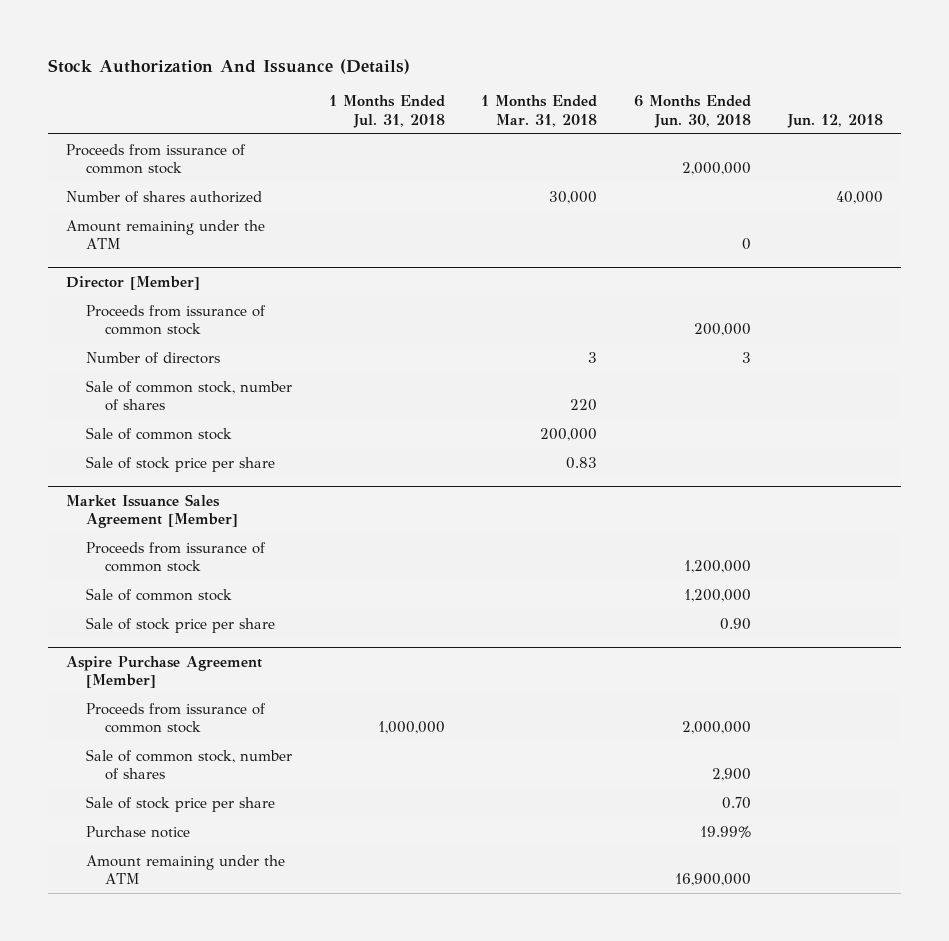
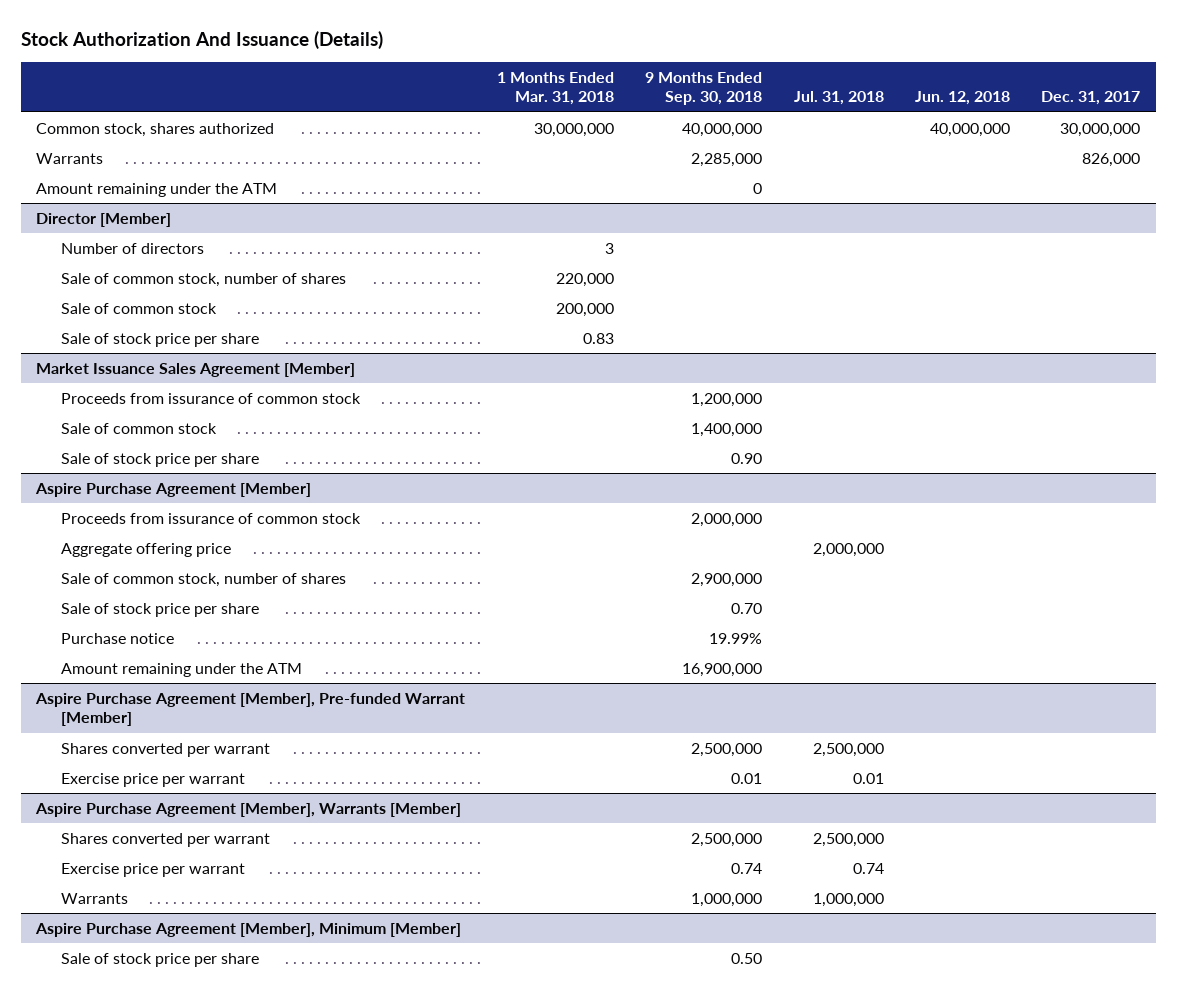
- | 1 Months Ended Jul. 31, 2018 | 1 Months Ended Mar. 31, 2018 | 6 Months Ended Jun. 30, 2018 | Jun. 12, 2018
+ | 1 Months Ended Mar. 31, 2018 | 9 Months Ended Sep. 30, 2018 | Jul. 31, 2018 | Jun. 12, 2018 | Dec. 31, 2017
- Proceeds from issurance of common stock | | | 2,000,000 |
- Number of shares authorized | | 30,000 | | 40,000
+ Common stock, shares authorized | 30,000,000 | 40,000,000 | | 40,000,000 | 30,000,000
+ Warrants | | 2,285,000 | | | 826,000
@ Director [Member]
- Proceeds from issurance of common stock | | | 200,000 |
- Sale of common stock, number of shares | | 220 | |
+ Sale of common stock, number of shares | 220,000 | | | |
@ Aspire Purchase Agreement [Member]
+ Aggregate offering price | | | 2,000,000 | |
+ Aspire Purchase Agreement [Member], Pre-funded Warrant [Member]
+ Shares converted per warrant | | 2,500,000 | 2,500,000 | |
+ Exercise price per warrant | | 0.01 | 0.01 | |
+ Aspire Purchase Agreement [Member], Warrants [Member]
+ Shares converted per warrant | | 2,500,000 | 2,500,000 | |
+ Exercise price per warrant | | 0.74 | 0.74 | |
+ Warrants | | 1,000,000 | 1,000,000 | |
+ Aspire Purchase Agreement [Member], Minimum [Member]
+ Sale of stock price per share | | 0.50 | | |

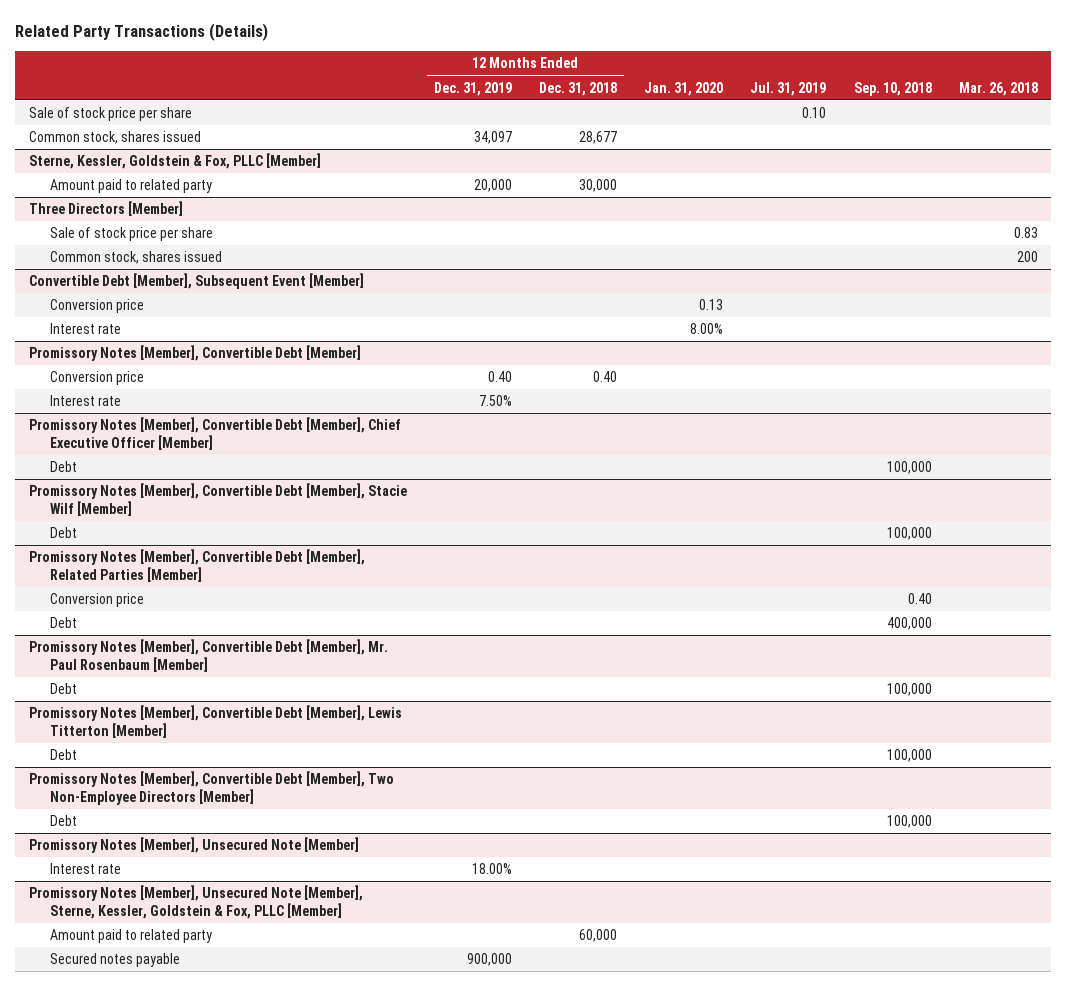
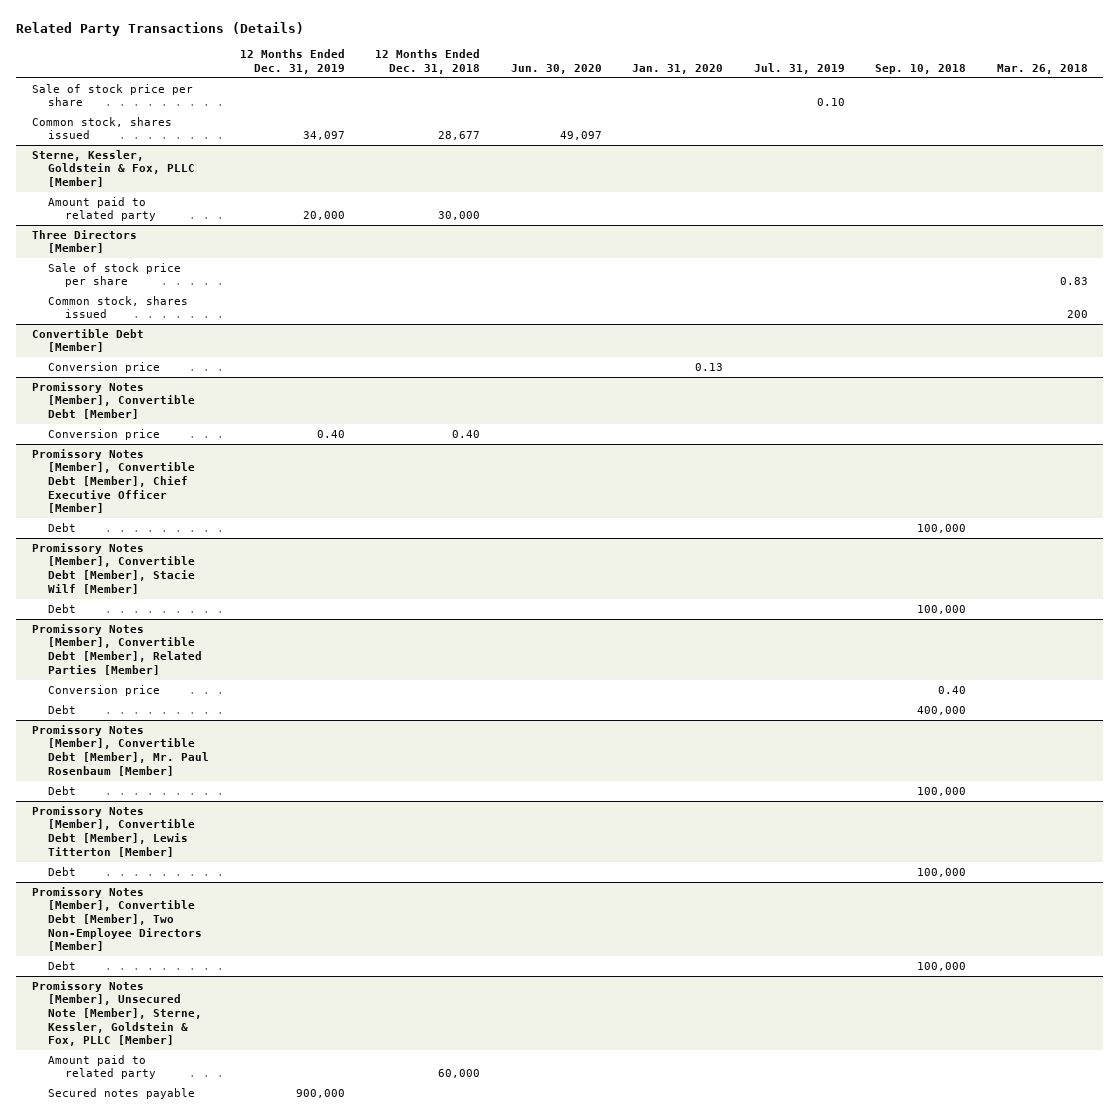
- | 12 Months Ended Dec. 31, 2019 | 12 Months Ended Dec. 31, 2018 | Jan. 31, 2020 | Jul. 31, 2019 | Sep. 10, 2018 | Mar. 26, 2018
+ | 12 Months Ended Dec. 31, 2019 | 12 Months Ended Dec. 31, 2018 | Jun. 30, 2020 | Jan. 31, 2020 | Jul. 31, 2019 | Sep. 10, 2018 | Mar. 26, 2018
- Convertible Debt [Member], Subsequent Event [Member]
+ Convertible Debt [Member]
- Interest rate | | | 8.00% | | |
@ Promissory Notes [Member], Convertible Debt [Member]
- Interest rate | 7.50% | | | | |
- Promissory Notes [Member], Unsecured Note [Member]
- Interest rate | 18.00% | | | | |

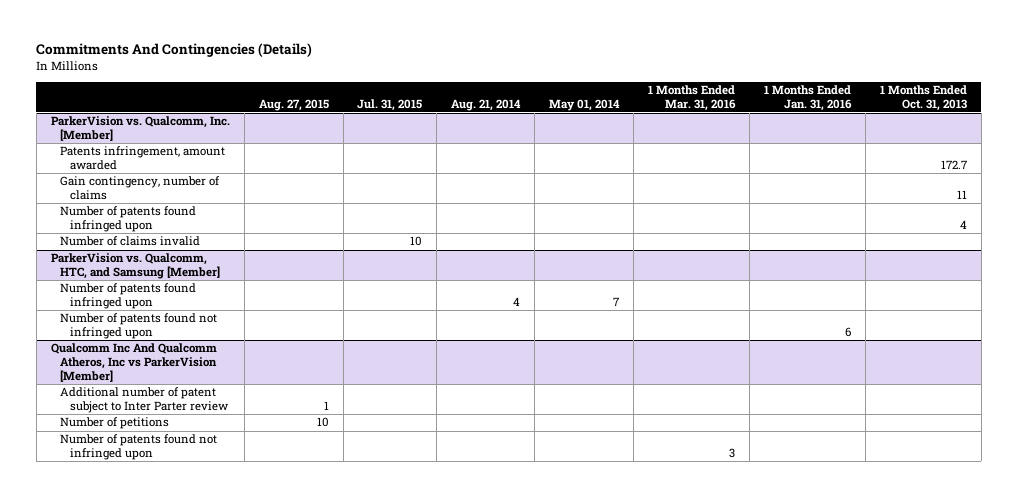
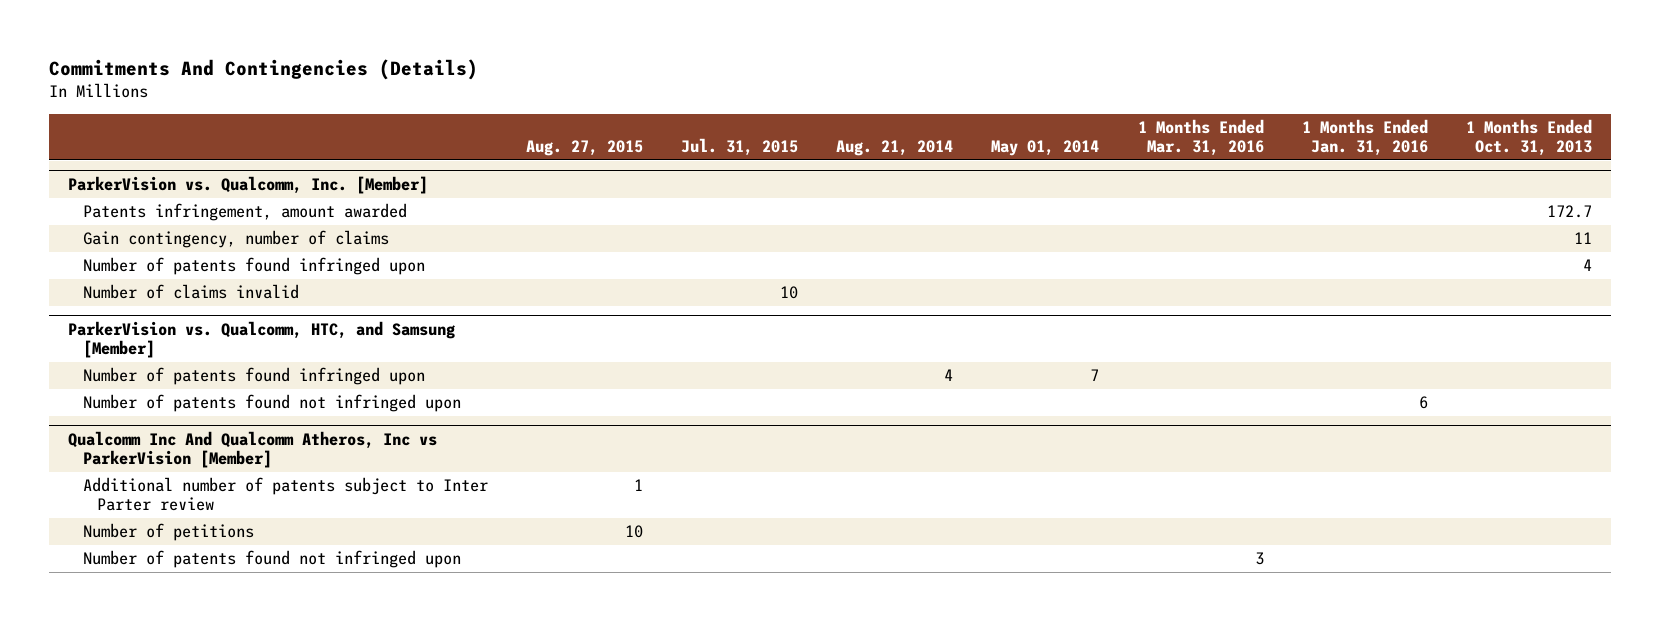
@ Qualcomm Inc And Qualcomm Atheros, Inc vs ParkerVision [Member]
- Additional number of patent subject to Inter Parter review | 1 | | | | | |
+ Additional number of patents subject to Inter Parter review | 1 | | | | | |

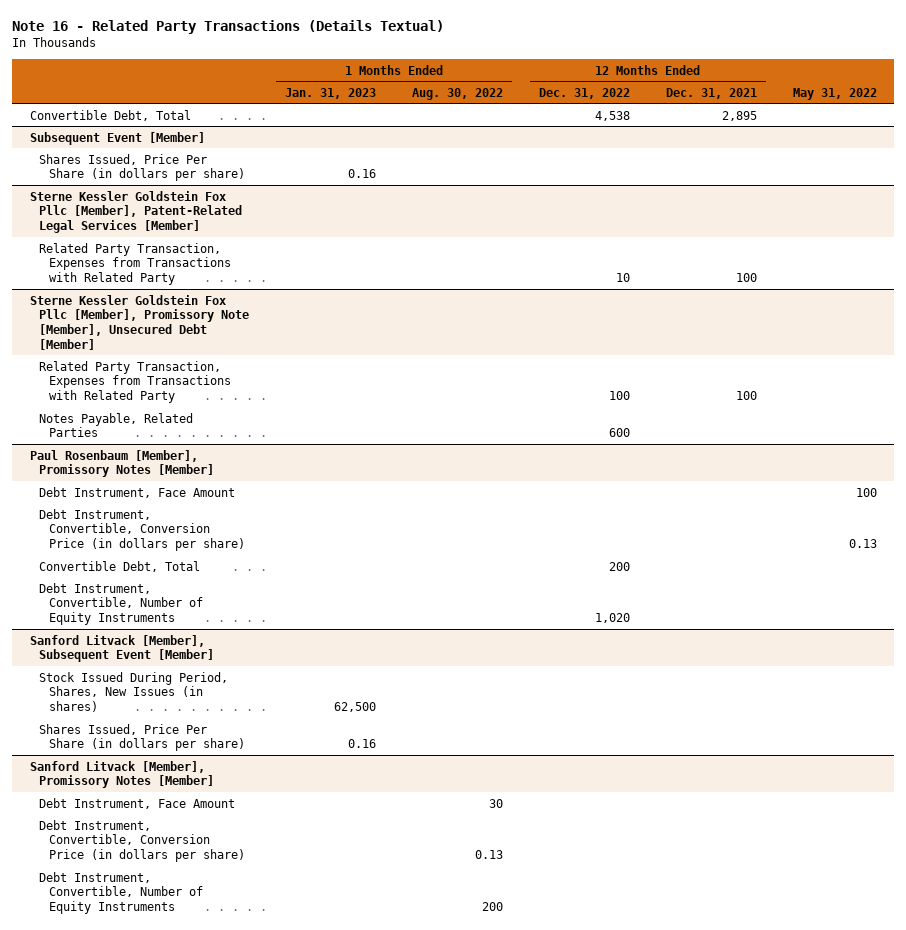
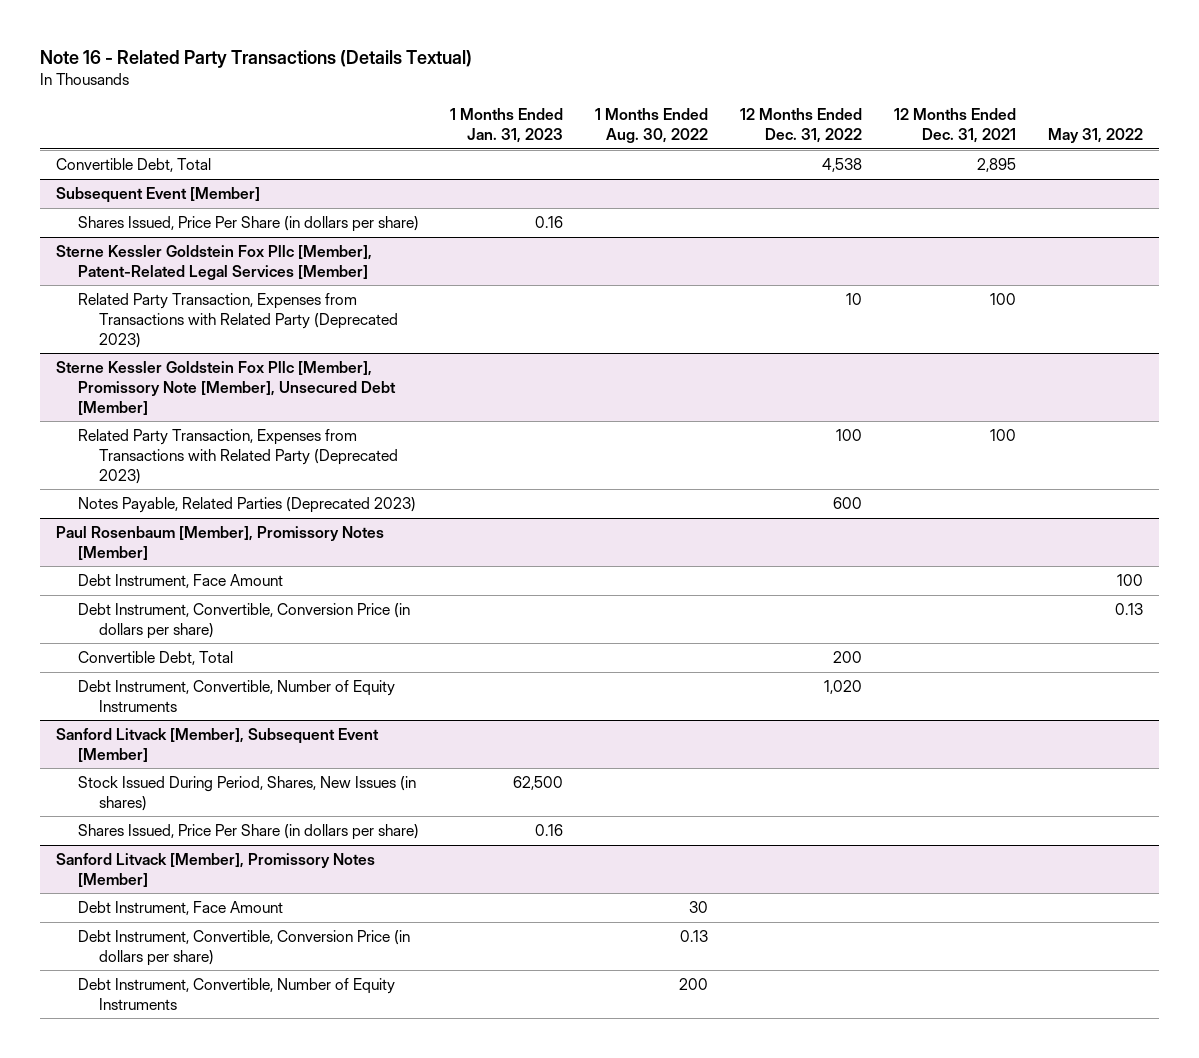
@ Sterne Kessler Goldstein Fox Pllc [Member], Patent-Related Legal Services [Member]
- Related Party Transaction, Expenses from Transactions with Related Party | | | 10 | 100 |
+ Related Party Transaction, Expenses from Transactions with Related Party (Deprecated 2023) | | | 10 | 100 |
@ Sterne Kessler Goldstein Fox Pllc [Member], Promissory Note [Member], Unsecured Debt [Member]
- Related Party Transaction, Expenses from Transactions with Related Party | | | 100 | 100 |
- Notes Payable, Related Parties | | | 600 | |
+ Related Party Transaction, Expenses from Transactions with Related Party (Deprecated 2023) | | | 100 | 100 |
+ Notes Payable, Related Parties (Deprecated 2023) | | | 600 | |

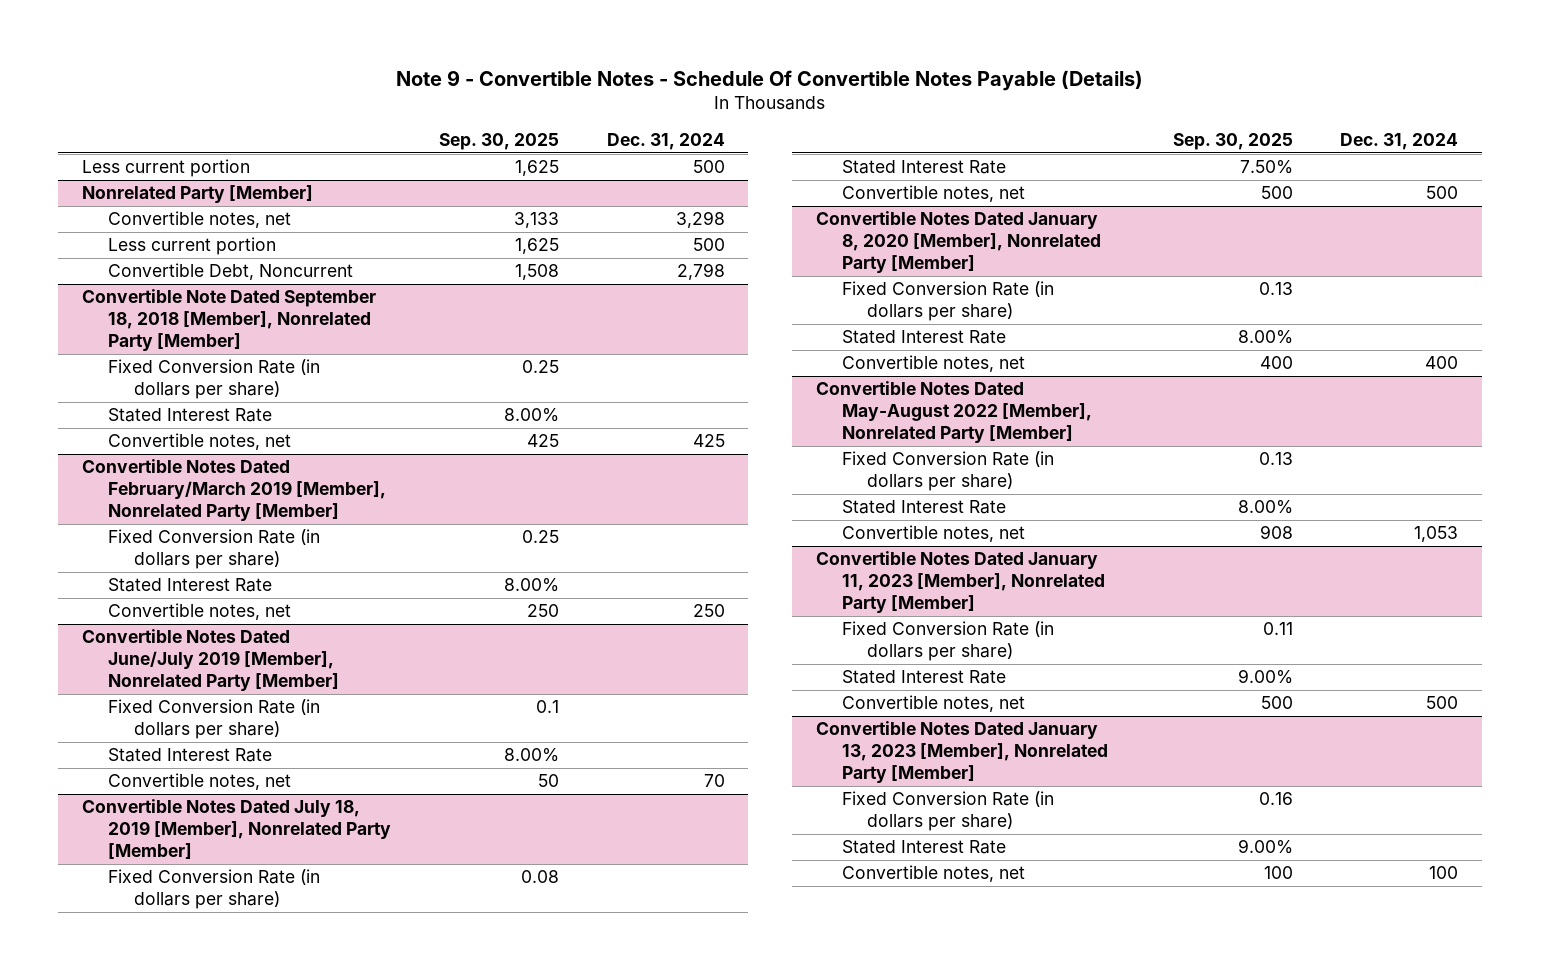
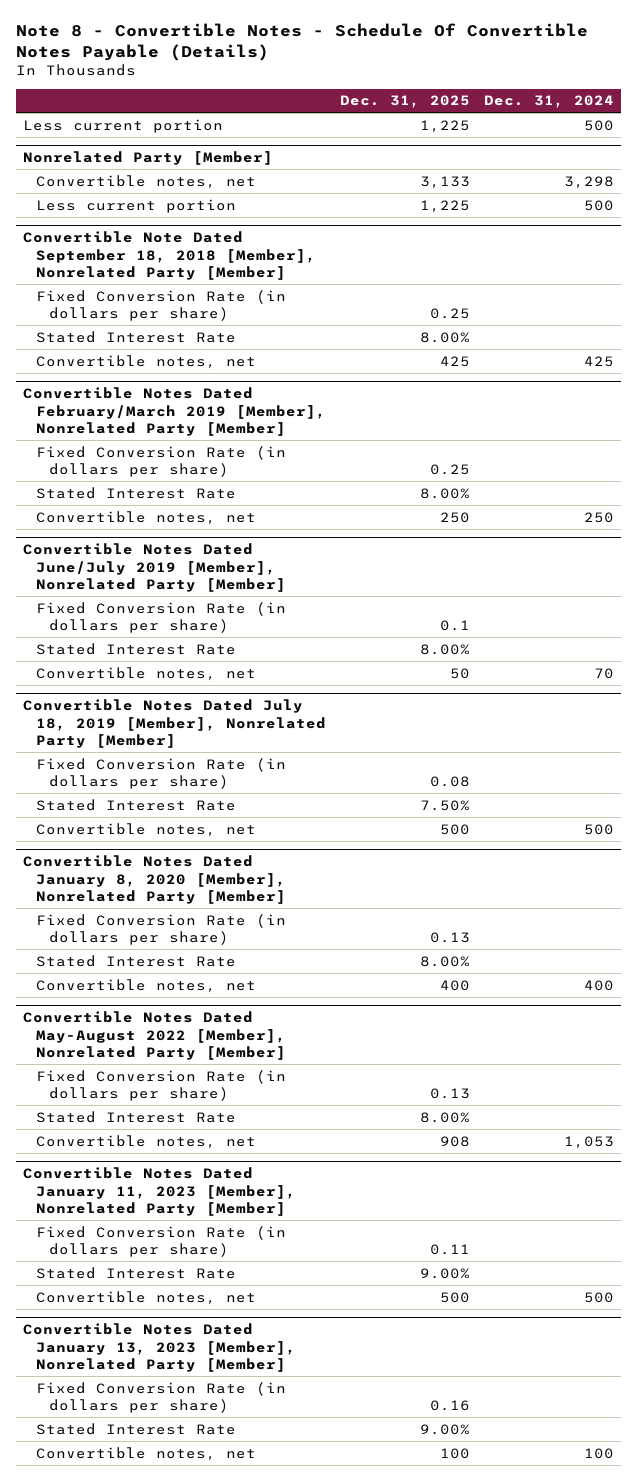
- Note 9 - Convertible Notes - Schedule Of Convertible Notes Payable (Details)
+ Note 8 - Convertible Notes - Schedule Of Convertible Notes Payable (Details)
- | Sep. 30, 2025 | Dec. 31, 2024
+ | Dec. 31, 2025 | Dec. 31, 2024
@ Nonrelated Party [Member]
- Convertible Debt, Noncurrent | 1,508 | 2,798

